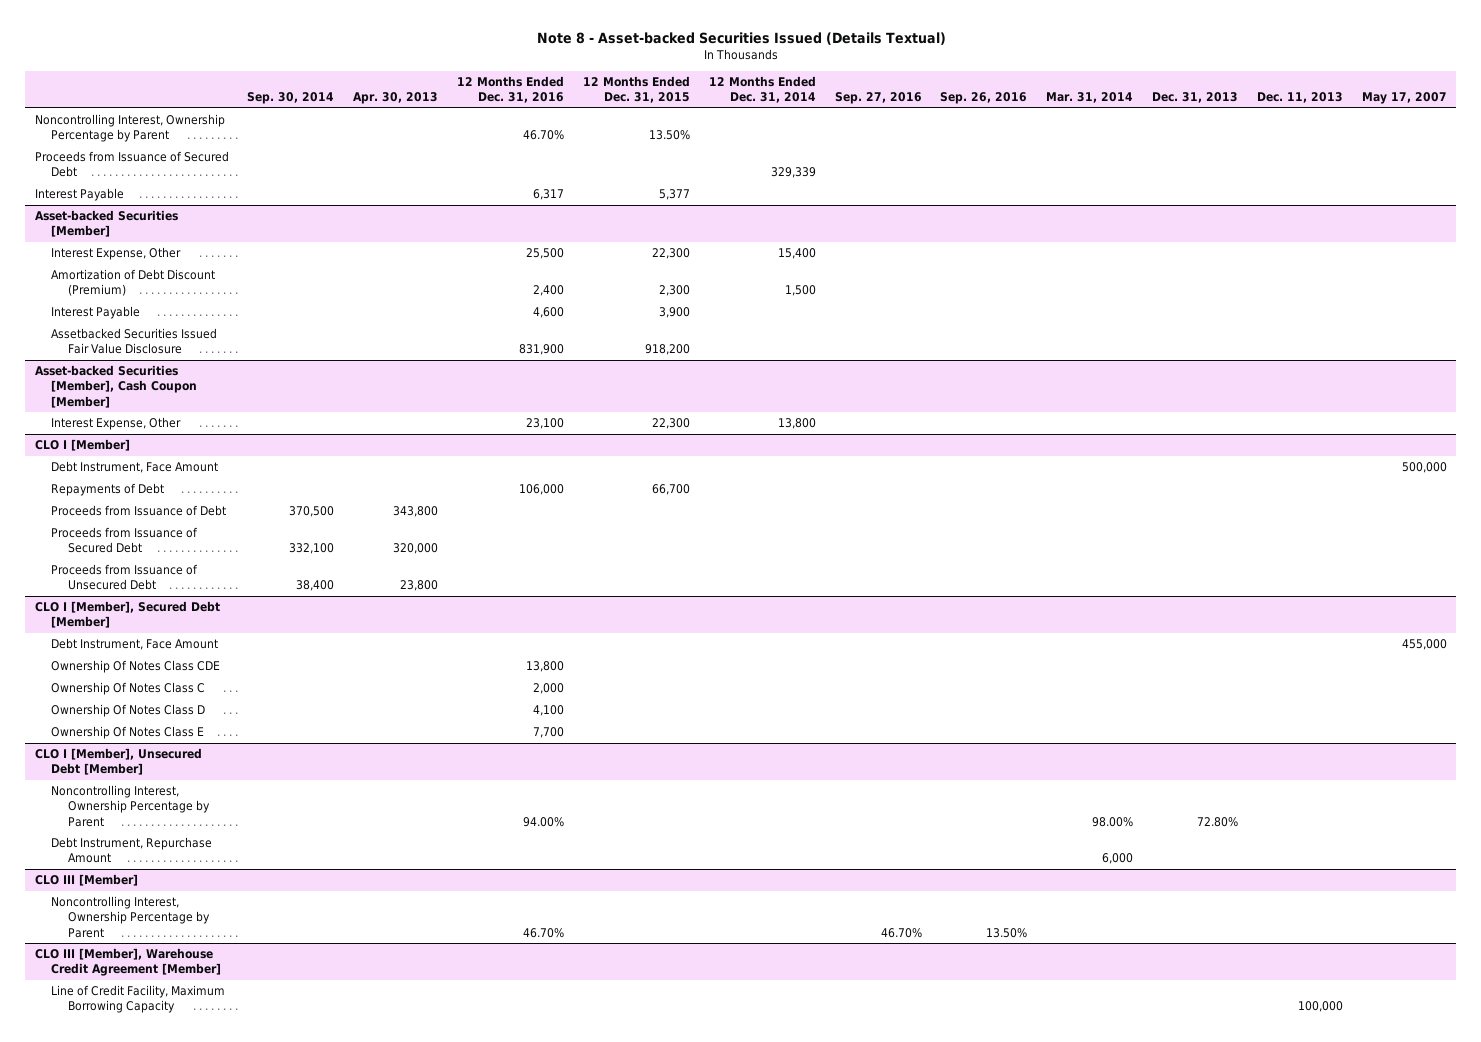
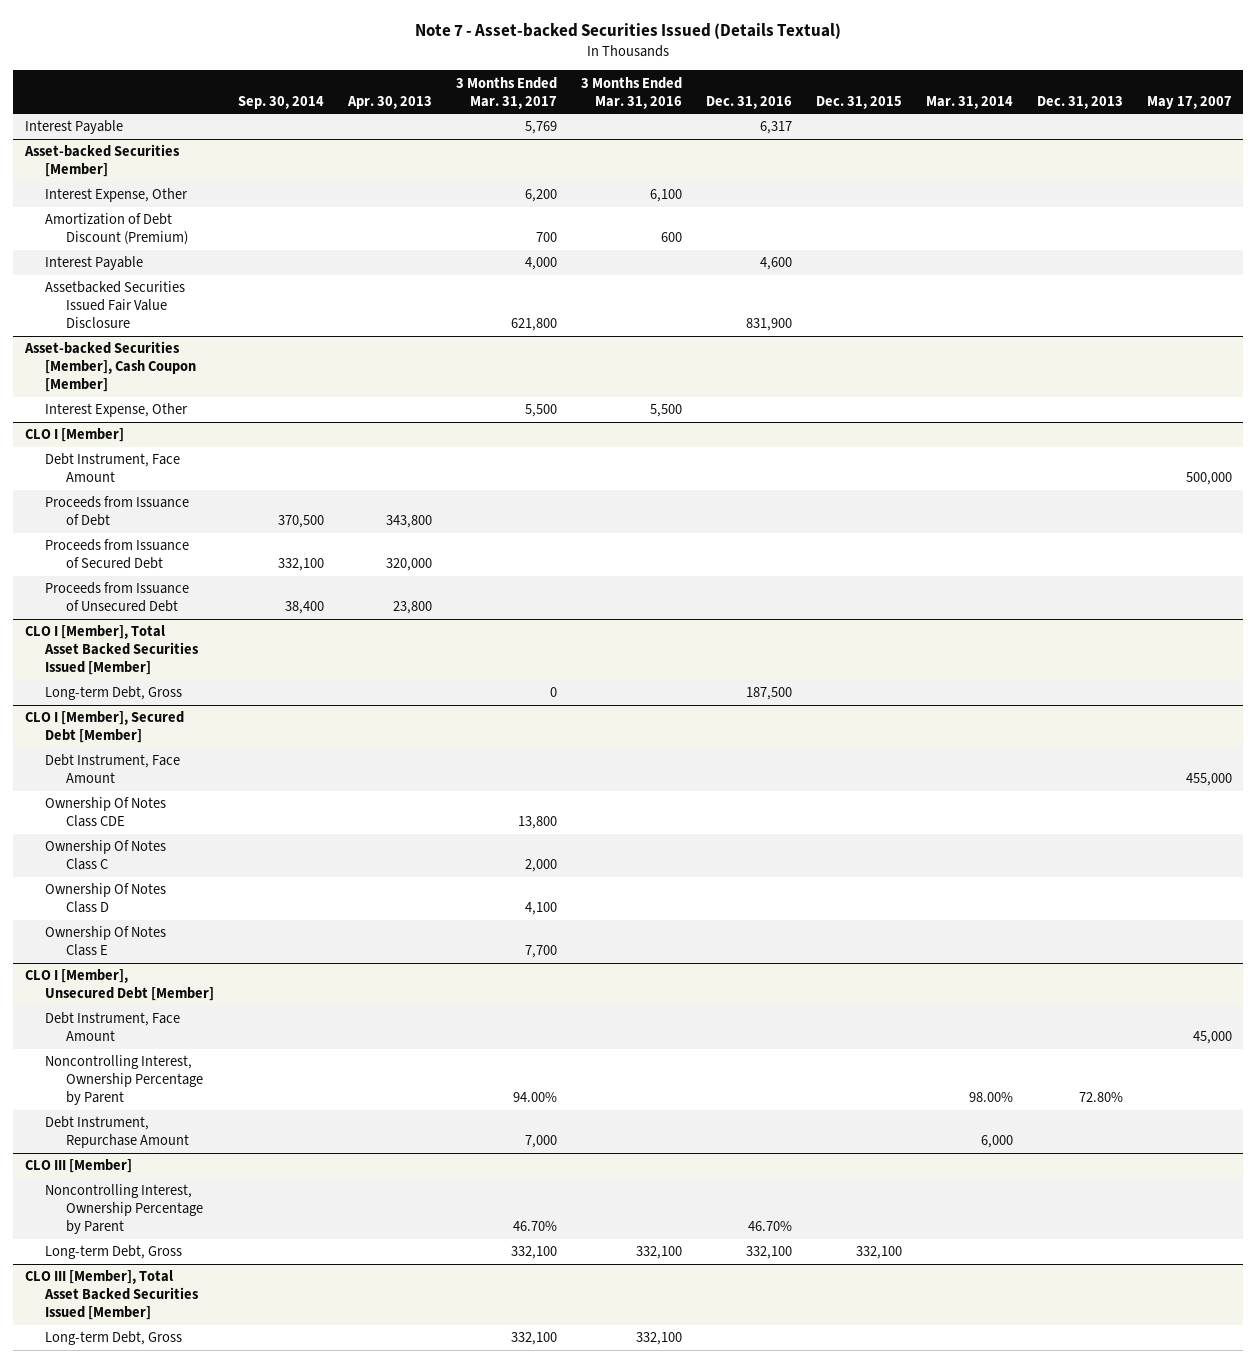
- Note 8 - Asset-backed Securities Issued (Details Textual)
+ Note 7 - Asset-backed Securities Issued (Details Textual)
- | Sep. 30, 2014 | Apr. 30, 2013 | 12 Months Ended Dec. 31, 2016 | 12 Months Ended Dec. 31, 2015 | 12 Months Ended Dec. 31, 2014 | Sep. 27, 2016 | Sep. 26, 2016 | Mar. 31, 2014 | Dec. 31, 2013 | Dec. 11, 2013 | May 17, 2007
+ | Sep. 30, 2014 | Apr. 30, 2013 | 3 Months Ended Mar. 31, 2017 | 3 Months Ended Mar. 31, 2016 | Dec. 31, 2016 | Dec. 31, 2015 | Mar. 31, 2014 | Dec. 31, 2013 | May 17, 2007
- Noncontrolling Interest, Ownership Percentage by Parent | | | 46.70% | 13.50% | | | | | | |
- Proceeds from Issuance of Secured Debt | | | | | 329,339 | | | | | |
@ CLO I [Member]
- Repayments of Debt | | | 106,000 | 66,700 | | | | | | |
+ CLO I [Member], Total Asset Backed Securities Issued [Member]
+ Long-term Debt, Gross | | | 0 | | 187,500 | | | |
@ CLO I [Member], Unsecured Debt [Member]
+ Debt Instrument, Face Amount | | | | | | | | | 45,000
- CLO III [Member], Warehouse Credit Agreement [Member]
- Line of Credit Facility, Maximum Borrowing Capacity | | | | | | | | | | 100,000 |
@ CLO III [Member]
+ Long-term Debt, Gross | | | 332,100 | 332,100 | 332,100 | 332,100 | | |
+ CLO III [Member], Total Asset Backed Securities Issued [Member]
+ Long-term Debt, Gross | | | 332,100 | 332,100 | | | | |

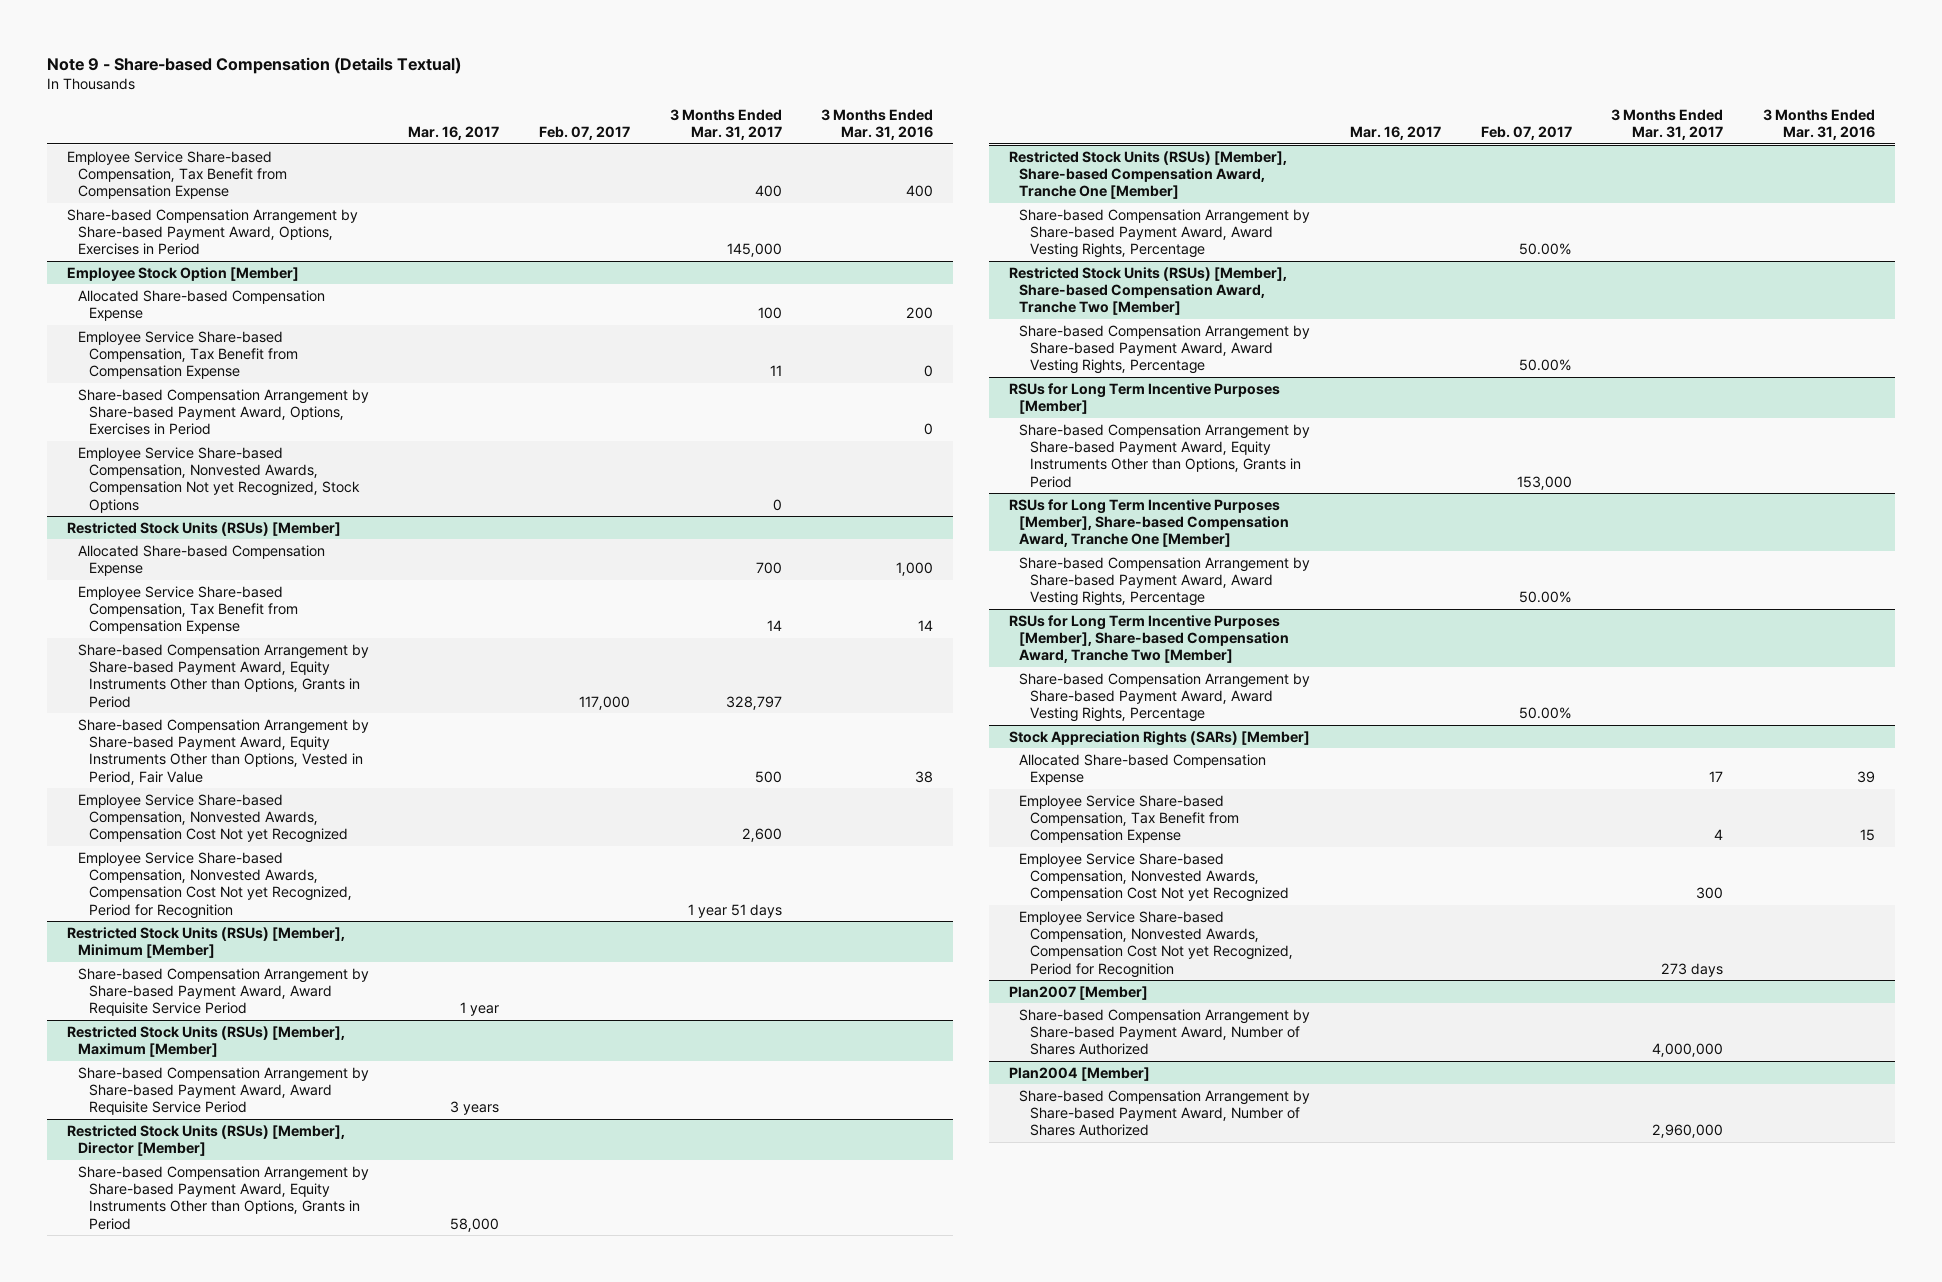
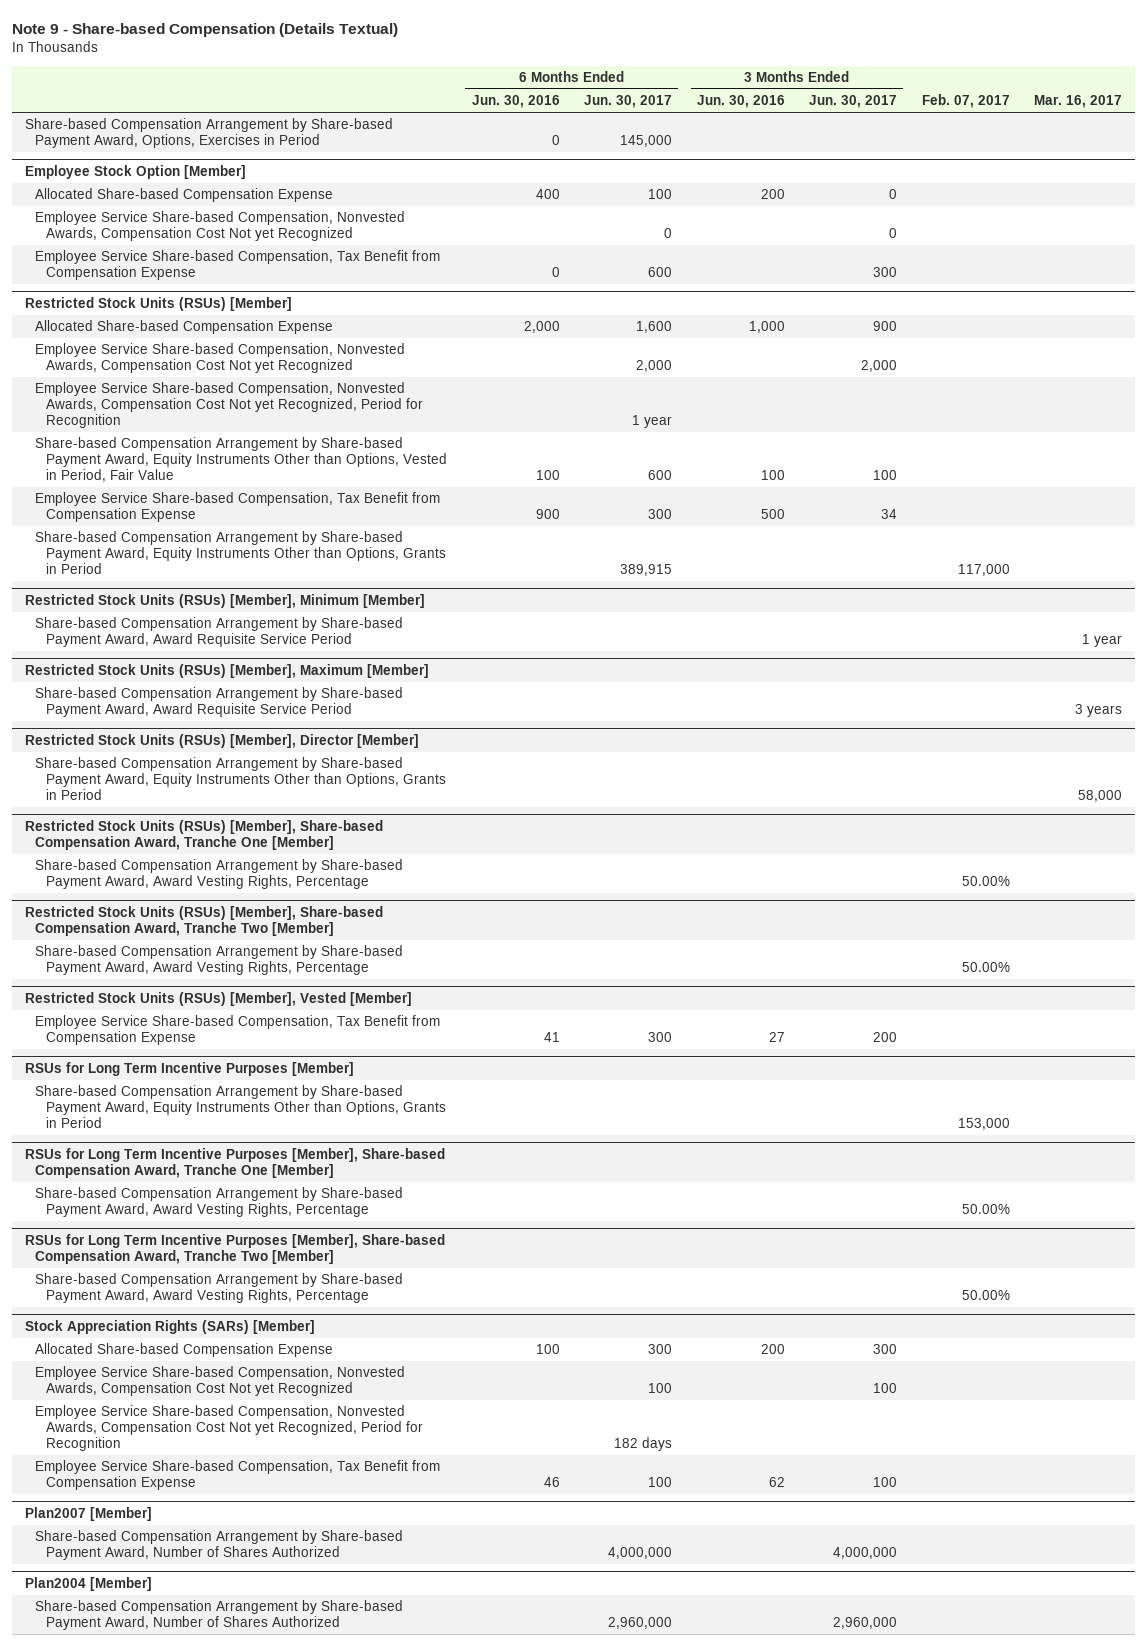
- | Mar. 16, 2017 | Feb. 07, 2017 | 3 Months Ended Mar. 31, 2017 | 3 Months Ended Mar. 31, 2016
+ | 6 Months Ended Jun. 30, 2016 | 6 Months Ended Jun. 30, 2017 | 3 Months Ended Jun. 30, 2016 | 3 Months Ended Jun. 30, 2017 | Feb. 07, 2017 | Mar. 16, 2017
- Employee Service Share-based Compensation, Tax Benefit from Compensation Expense | | | 400 | 400
@ Employee Stock Option [Member]
+ Employee Service Share-based Compensation, Nonvested Awards, Compensation Cost Not yet Recognized | | 0 | | 0 | |
- Share-based Compensation Arrangement by Share-based Payment Award, Options, Exercises in Period | | | | 0
- Employee Service Share-based Compensation, Nonvested Awards, Compensation Not yet Recognized, Stock Options | | | 0 |
@ Restricted Stock Units (RSUs) [Member]
moved down: Share-based Compensation Arrangement by Share-based Payment Award, Equity Instruments Other than Options, Vested in Period, Fair Value | 100 | 600 | 100 | 100 | |
moved down: Employee Service Share-based Compensation, Tax Benefit from Compensation Expense | 900 | 300 | 500 | 34 | |
moved down: Share-based Compensation Arrangement by Share-based Payment Award, Equity Instruments Other than Options, Grants in Period | | 389,915 | | | 117,000 |
+ Restricted Stock Units (RSUs) [Member], Vested [Member]
+ Employee Service Share-based Compensation, Tax Benefit from Compensation Expense | 41 | 300 | 27 | 200 | |
@ Stock Appreciation Rights (SARs) [Member]
moved down: Employee Service Share-based Compensation, Tax Benefit from Compensation Expense | 46 | 100 | 62 | 100 | |

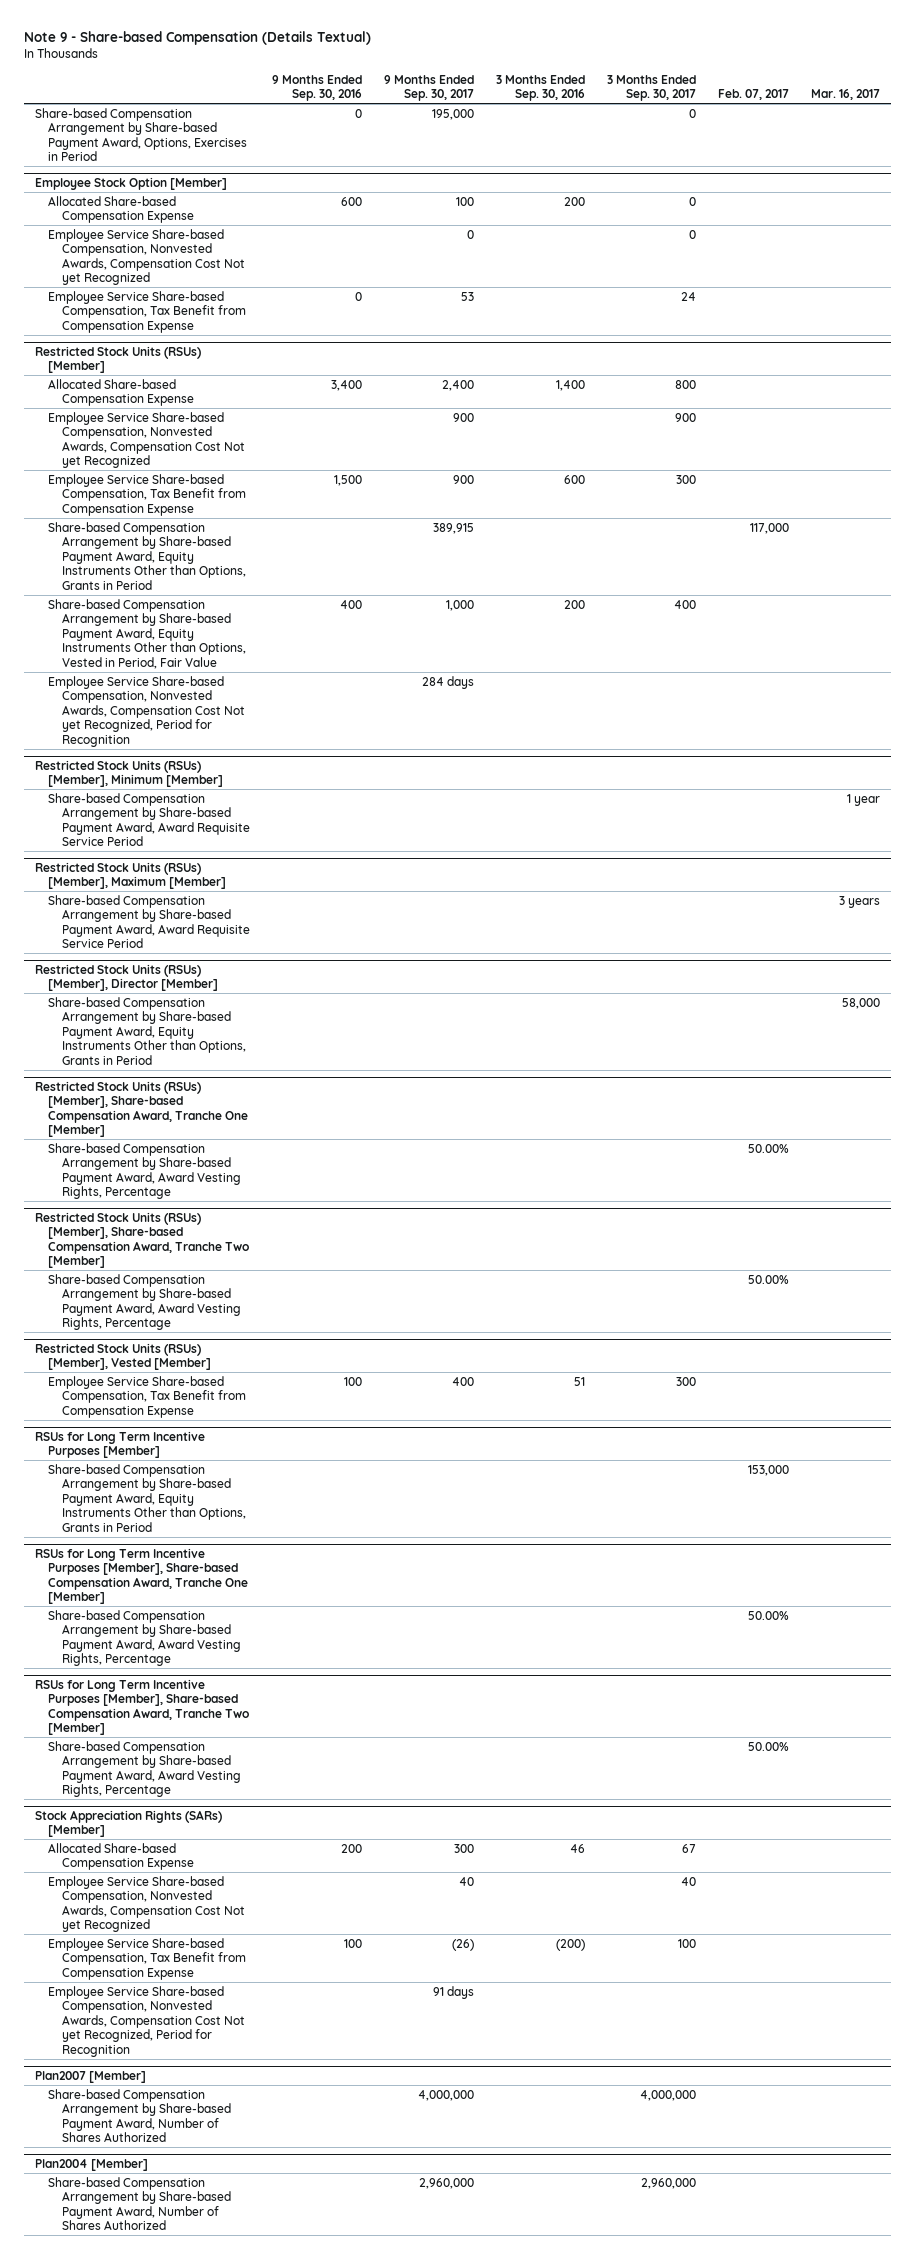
- | 6 Months Ended Jun. 30, 2016 | 6 Months Ended Jun. 30, 2017 | 3 Months Ended Jun. 30, 2016 | 3 Months Ended Jun. 30, 2017 | Feb. 07, 2017 | Mar. 16, 2017
+ | 9 Months Ended Sep. 30, 2016 | 9 Months Ended Sep. 30, 2017 | 3 Months Ended Sep. 30, 2016 | 3 Months Ended Sep. 30, 2017 | Feb. 07, 2017 | Mar. 16, 2017
@ Restricted Stock Units (RSUs) [Member]
moved down: Share-based Compensation Arrangement by Share-based Payment Award, Equity Instruments Other than Options, Vested in Period, Fair Value | 400 | 1,000 | 200 | 400 | |
moved down: Employee Service Share-based Compensation, Nonvested Awards, Compensation Cost Not yet Recognized, Period for Recognition | | 284 days | | | |
@ Stock Appreciation Rights (SARs) [Member]
moved down: Employee Service Share-based Compensation, Nonvested Awards, Compensation Cost Not yet Recognized, Period for Recognition | | 91 days | | | |

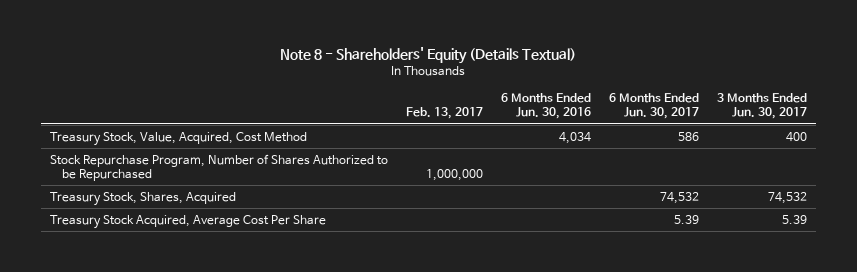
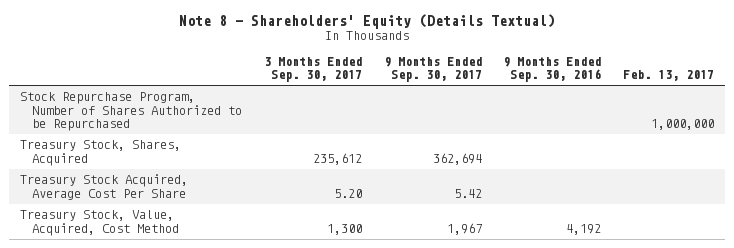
- | Feb. 13, 2017 | 6 Months Ended Jun. 30, 2016 | 6 Months Ended Jun. 30, 2017 | 3 Months Ended Jun. 30, 2017
+ | 3 Months Ended Sep. 30, 2017 | 9 Months Ended Sep. 30, 2017 | 9 Months Ended Sep. 30, 2016 | Feb. 13, 2017
moved down: Treasury Stock, Value, Acquired, Cost Method | 1,300 | 1,967 | 4,192 |

